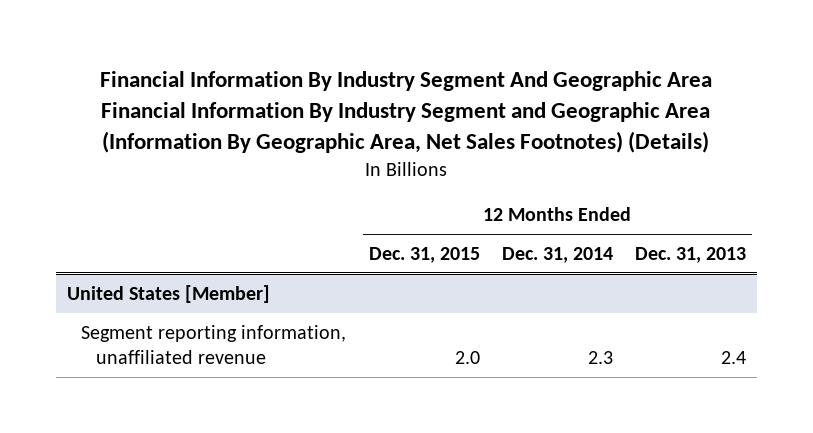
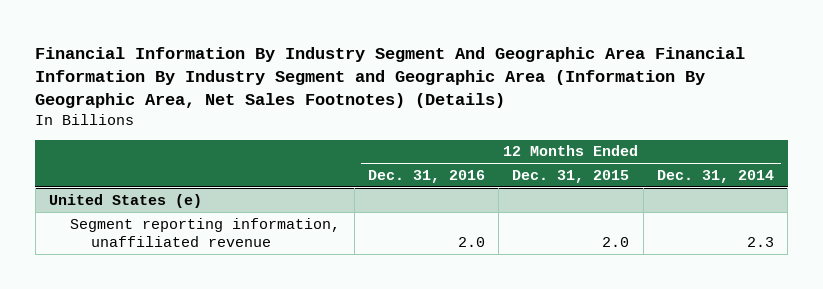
- | 12 Months Ended Dec. 31, 2015 | 12 Months Ended Dec. 31, 2014 | 12 Months Ended Dec. 31, 2013
+ | 12 Months Ended Dec. 31, 2016 | 12 Months Ended Dec. 31, 2015 | 12 Months Ended Dec. 31, 2014
- United States [Member]
+ United States (e)

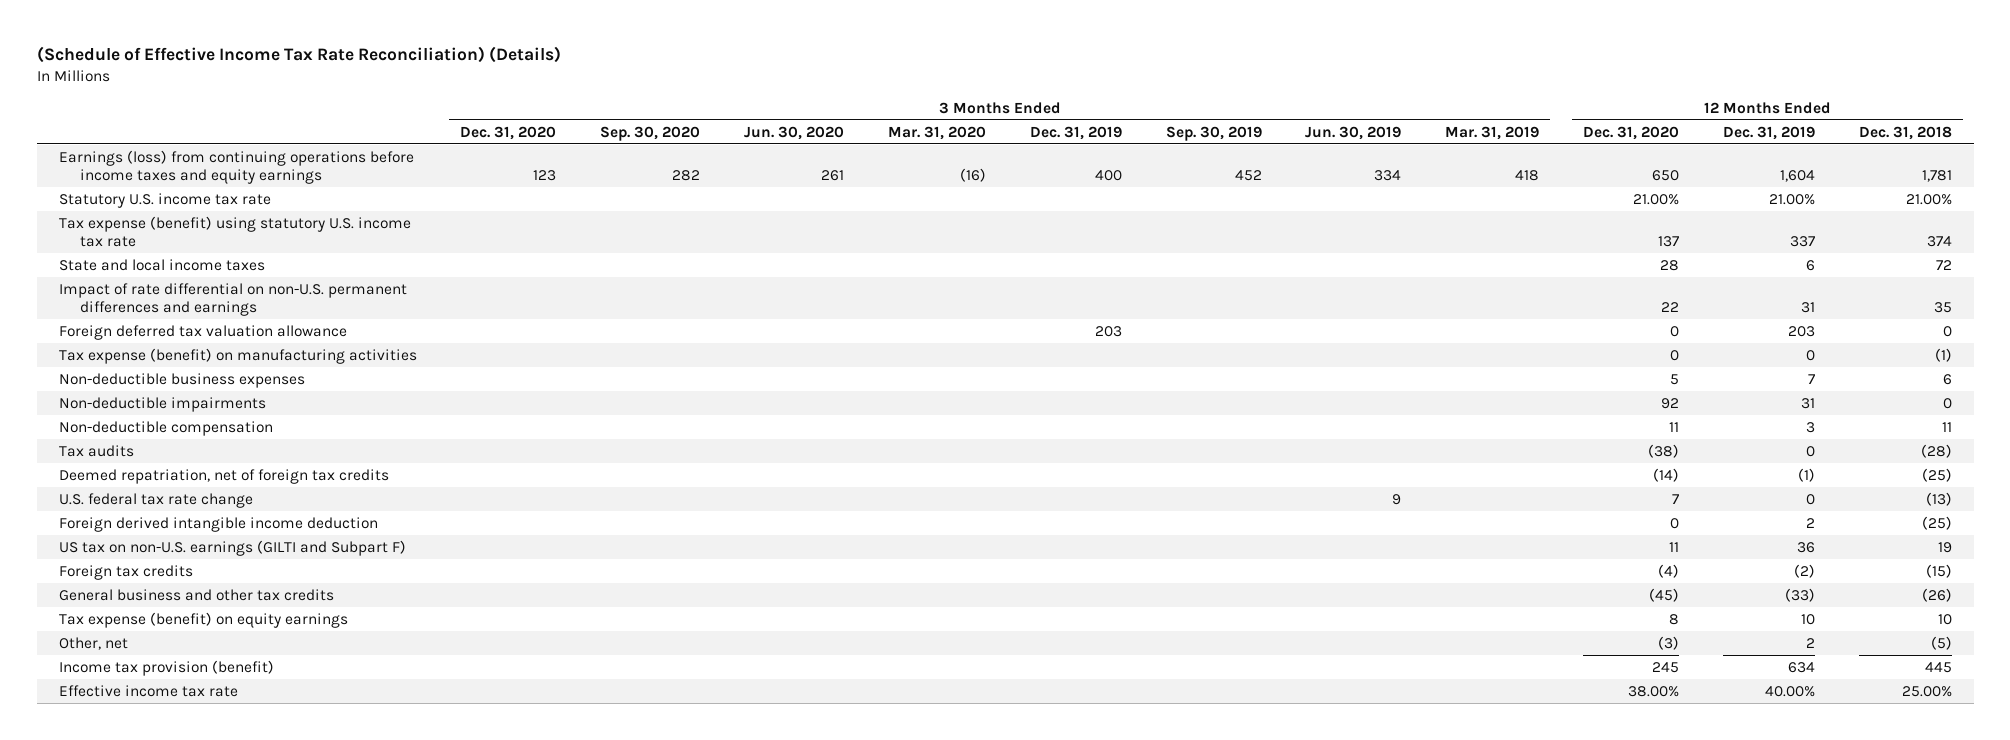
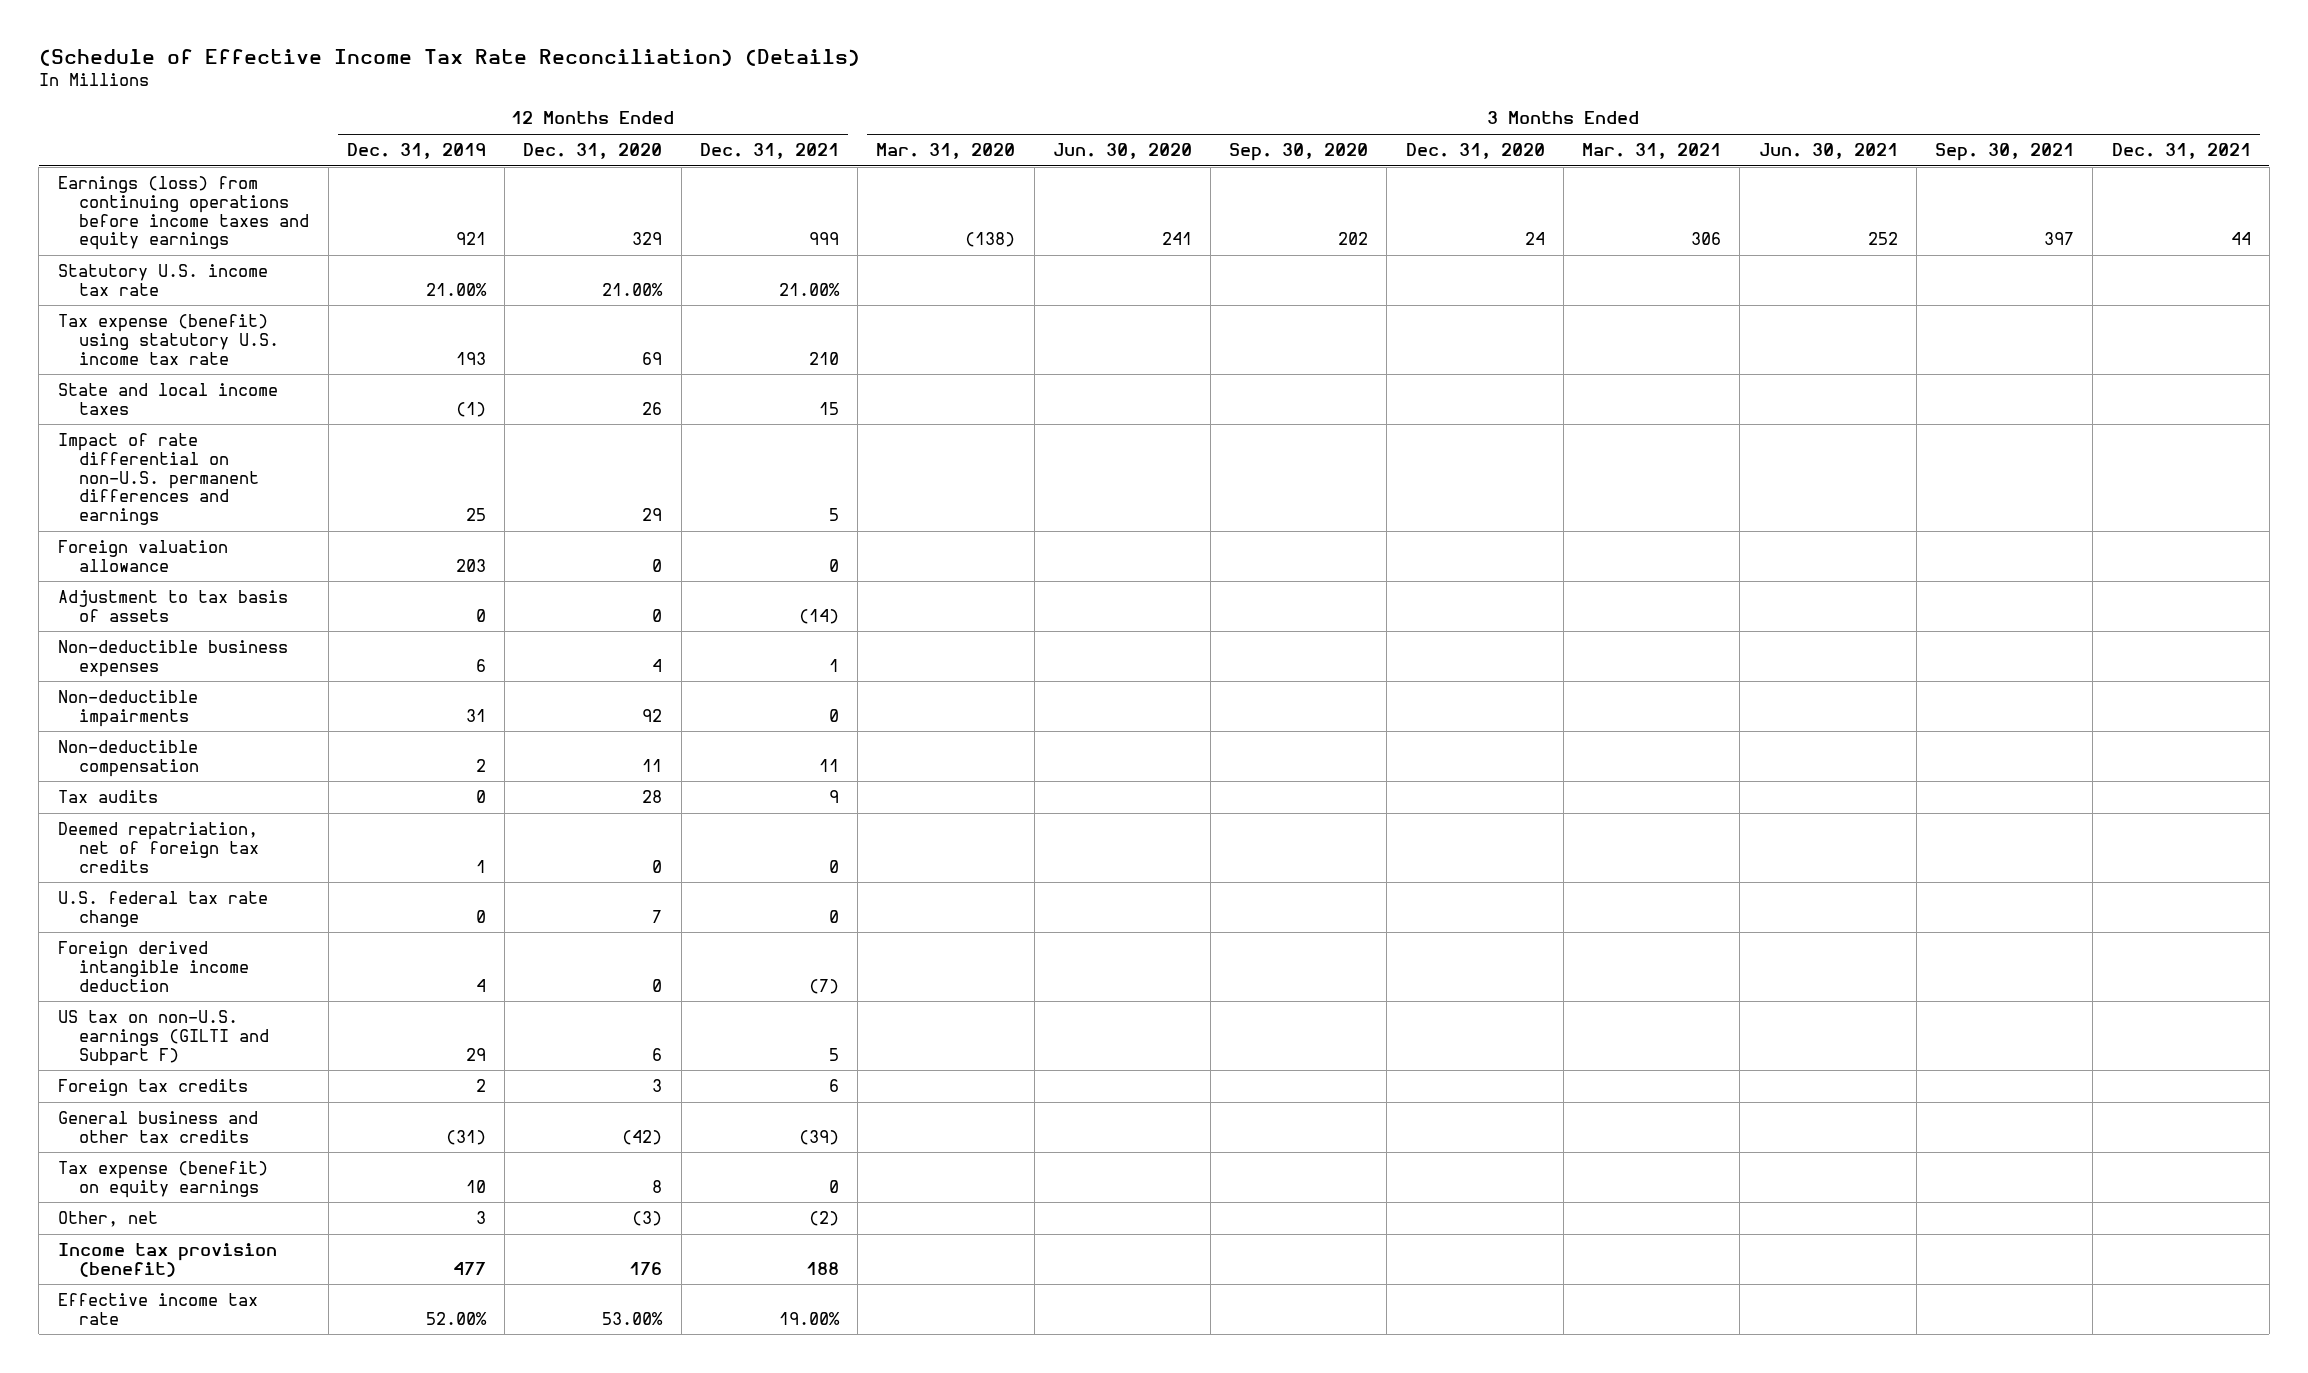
- | 3 Months Ended Dec. 31, 2020 | 3 Months Ended Sep. 30, 2020 | 3 Months Ended Jun. 30, 2020 | 3 Months Ended Mar. 31, 2020 | 3 Months Ended Dec. 31, 2019 | 3 Months Ended Sep. 30, 2019 | 3 Months Ended Jun. 30, 2019 | 3 Months Ended Mar. 31, 2019 | 12 Months Ended Dec. 31, 2020 | 12 Months Ended Dec. 31, 2019 | 12 Months Ended Dec. 31, 2018
+ | 12 Months Ended Dec. 31, 2019 | 12 Months Ended Dec. 31, 2020 | 12 Months Ended Dec. 31, 2021 | 3 Months Ended Mar. 31, 2020 | 3 Months Ended Jun. 30, 2020 | 3 Months Ended Sep. 30, 2020 | 3 Months Ended Dec. 31, 2020 | 3 Months Ended Mar. 31, 2021 | 3 Months Ended Jun. 30, 2021 | 3 Months Ended Sep. 30, 2021 | 3 Months Ended Dec. 31, 2021
- Earnings (loss) from continuing operations before income taxes and equity earnings | 123 | 282 | 261 | (16) | 400 | 452 | 334 | 418 | 650 | 1,604 | 1,781
+ Earnings (loss) from continuing operations before income taxes and equity earnings | 921 | 329 | 999 | (138) | 241 | 202 | 24 | 306 | 252 | 397 | 44
- Tax expense (benefit) using statutory U.S. income tax rate | | | | | | | | | 137 | 337 | 374
- State and local income taxes | | | | | | | | | 28 | 6 | 72
- Impact of rate differential on non-U.S. permanent differences and earnings | | | | | | | | | 22 | 31 | 35
- Foreign deferred tax valuation allowance | | | | | 203 | | | | 0 | 203 | 0
- Tax expense (benefit) on manufacturing activities | | | | | | | | | 0 | 0 | (1)
- Non-deductible business expenses | | | | | | | | | 5 | 7 | 6
+ Tax expense (benefit) using statutory U.S. income tax rate | 193 | 69 | 210 | | | | | | | |
+ State and local income taxes | (1) | 26 | 15 | | | | | | | |
+ Impact of rate differential on non-U.S. permanent differences and earnings | 25 | 29 | 5 | | | | | | | |
+ Foreign valuation allowance | 203 | 0 | 0 | | | | | | | |
+ Adjustment to tax basis of assets | 0 | 0 | (14) | | | | | | | |
+ Non-deductible business expenses | 6 | 4 | 1 | | | | | | | |
- Non-deductible compensation | | | | | | | | | 11 | 3 | 11
- Tax audits | | | | | | | | | (38) | 0 | (28)
- Deemed repatriation, net of foreign tax credits | | | | | | | | | (14) | (1) | (25)
+ Non-deductible compensation | 2 | 11 | 11 | | | | | | | |
+ Tax audits | 0 | 28 | 9 | | | | | | | |
+ Deemed repatriation, net of foreign tax credits | 1 | 0 | 0 | | | | | | | |
- Foreign derived intangible income deduction | | | | | | | | | 0 | 2 | (25)
- US tax on non-U.S. earnings (GILTI and Subpart F) | | | | | | | | | 11 | 36 | 19
- Foreign tax credits | | | | | | | | | (4) | (2) | (15)
- General business and other tax credits | | | | | | | | | (45) | (33) | (26)
+ Foreign derived intangible income deduction | 4 | 0 | (7) | | | | | | | |
+ US tax on non-U.S. earnings (GILTI and Subpart F) | 29 | 6 | 5 | | | | | | | |
+ Foreign tax credits | 2 | 3 | 6 | | | | | | | |
+ General business and other tax credits | (31) | (42) | (39) | | | | | | | |
- Other, net | | | | | | | | | (3) | 2 | (5)
- Income tax provision (benefit) | | | | | | | | | 245 | 634 | 445
- Effective income tax rate | | | | | | | | | 38.00% | 40.00% | 25.00%
+ Other, net | 3 | (3) | (2) | | | | | | | |
+ Income tax provision (benefit) | 477 | 176 | 188 | | | | | | | |
+ Effective income tax rate | 52.00% | 53.00% | 19.00% | | | | | | | |

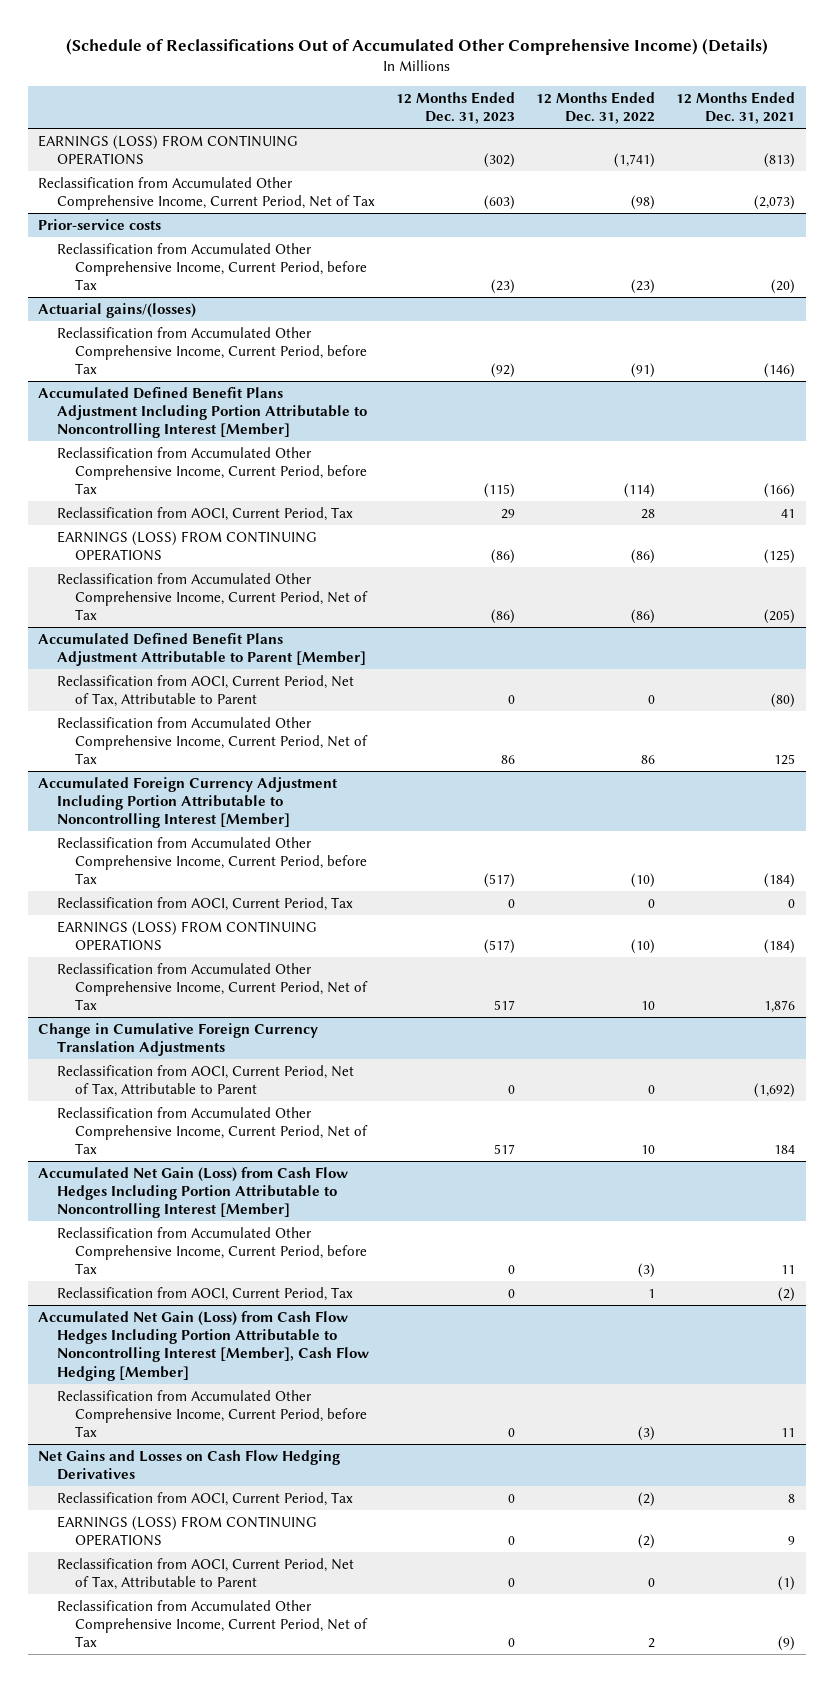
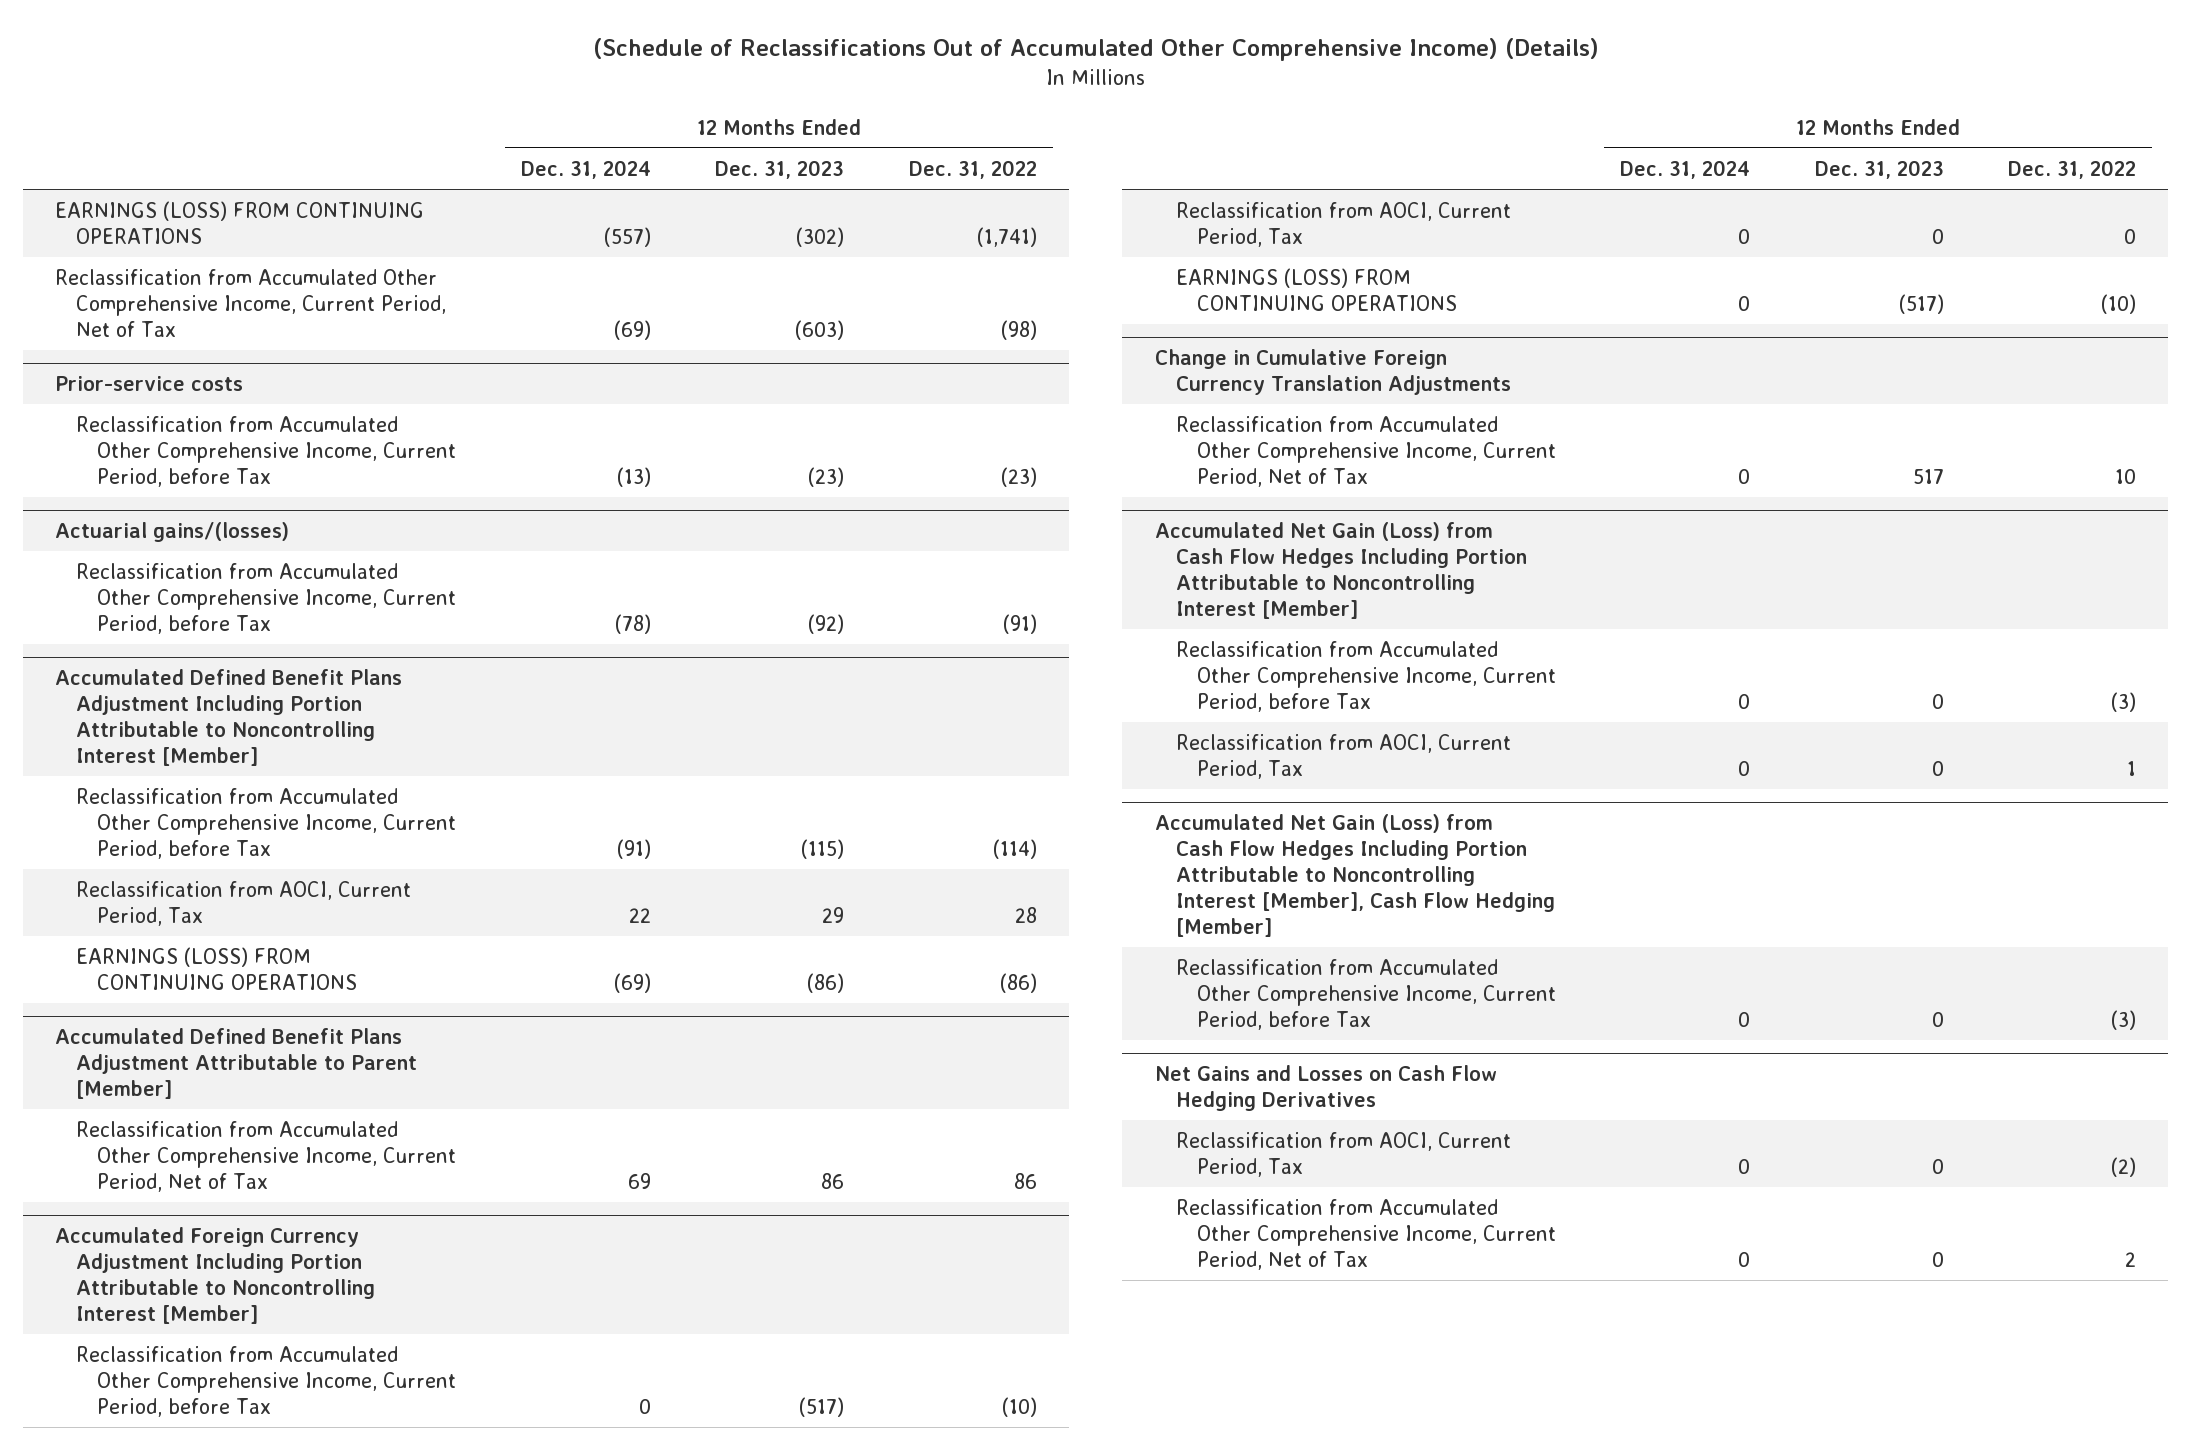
- | 12 Months Ended Dec. 31, 2023 | 12 Months Ended Dec. 31, 2022 | 12 Months Ended Dec. 31, 2021
+ | 12 Months Ended Dec. 31, 2024 | 12 Months Ended Dec. 31, 2023 | 12 Months Ended Dec. 31, 2022
@ Accumulated Defined Benefit Plans Adjustment Including Portion Attributable to Noncontrolling Interest [Member]
- Reclassification from Accumulated Other Comprehensive Income, Current Period, Net of Tax | (86) | (86) | (205)
@ Accumulated Defined Benefit Plans Adjustment Attributable to Parent [Member]
- Reclassification from AOCI, Current Period, Net of Tax, Attributable to Parent | 0 | 0 | (80)
@ Accumulated Foreign Currency Adjustment Including Portion Attributable to Noncontrolling Interest [Member]
- Reclassification from Accumulated Other Comprehensive Income, Current Period, Net of Tax | 517 | 10 | 1,876
@ Change in Cumulative Foreign Currency Translation Adjustments
- Reclassification from AOCI, Current Period, Net of Tax, Attributable to Parent | 0 | 0 | (1,692)
@ Net Gains and Losses on Cash Flow Hedging Derivatives
- EARNINGS (LOSS) FROM CONTINUING OPERATIONS | 0 | (2) | 9
- Reclassification from AOCI, Current Period, Net of Tax, Attributable to Parent | 0 | 0 | (1)

